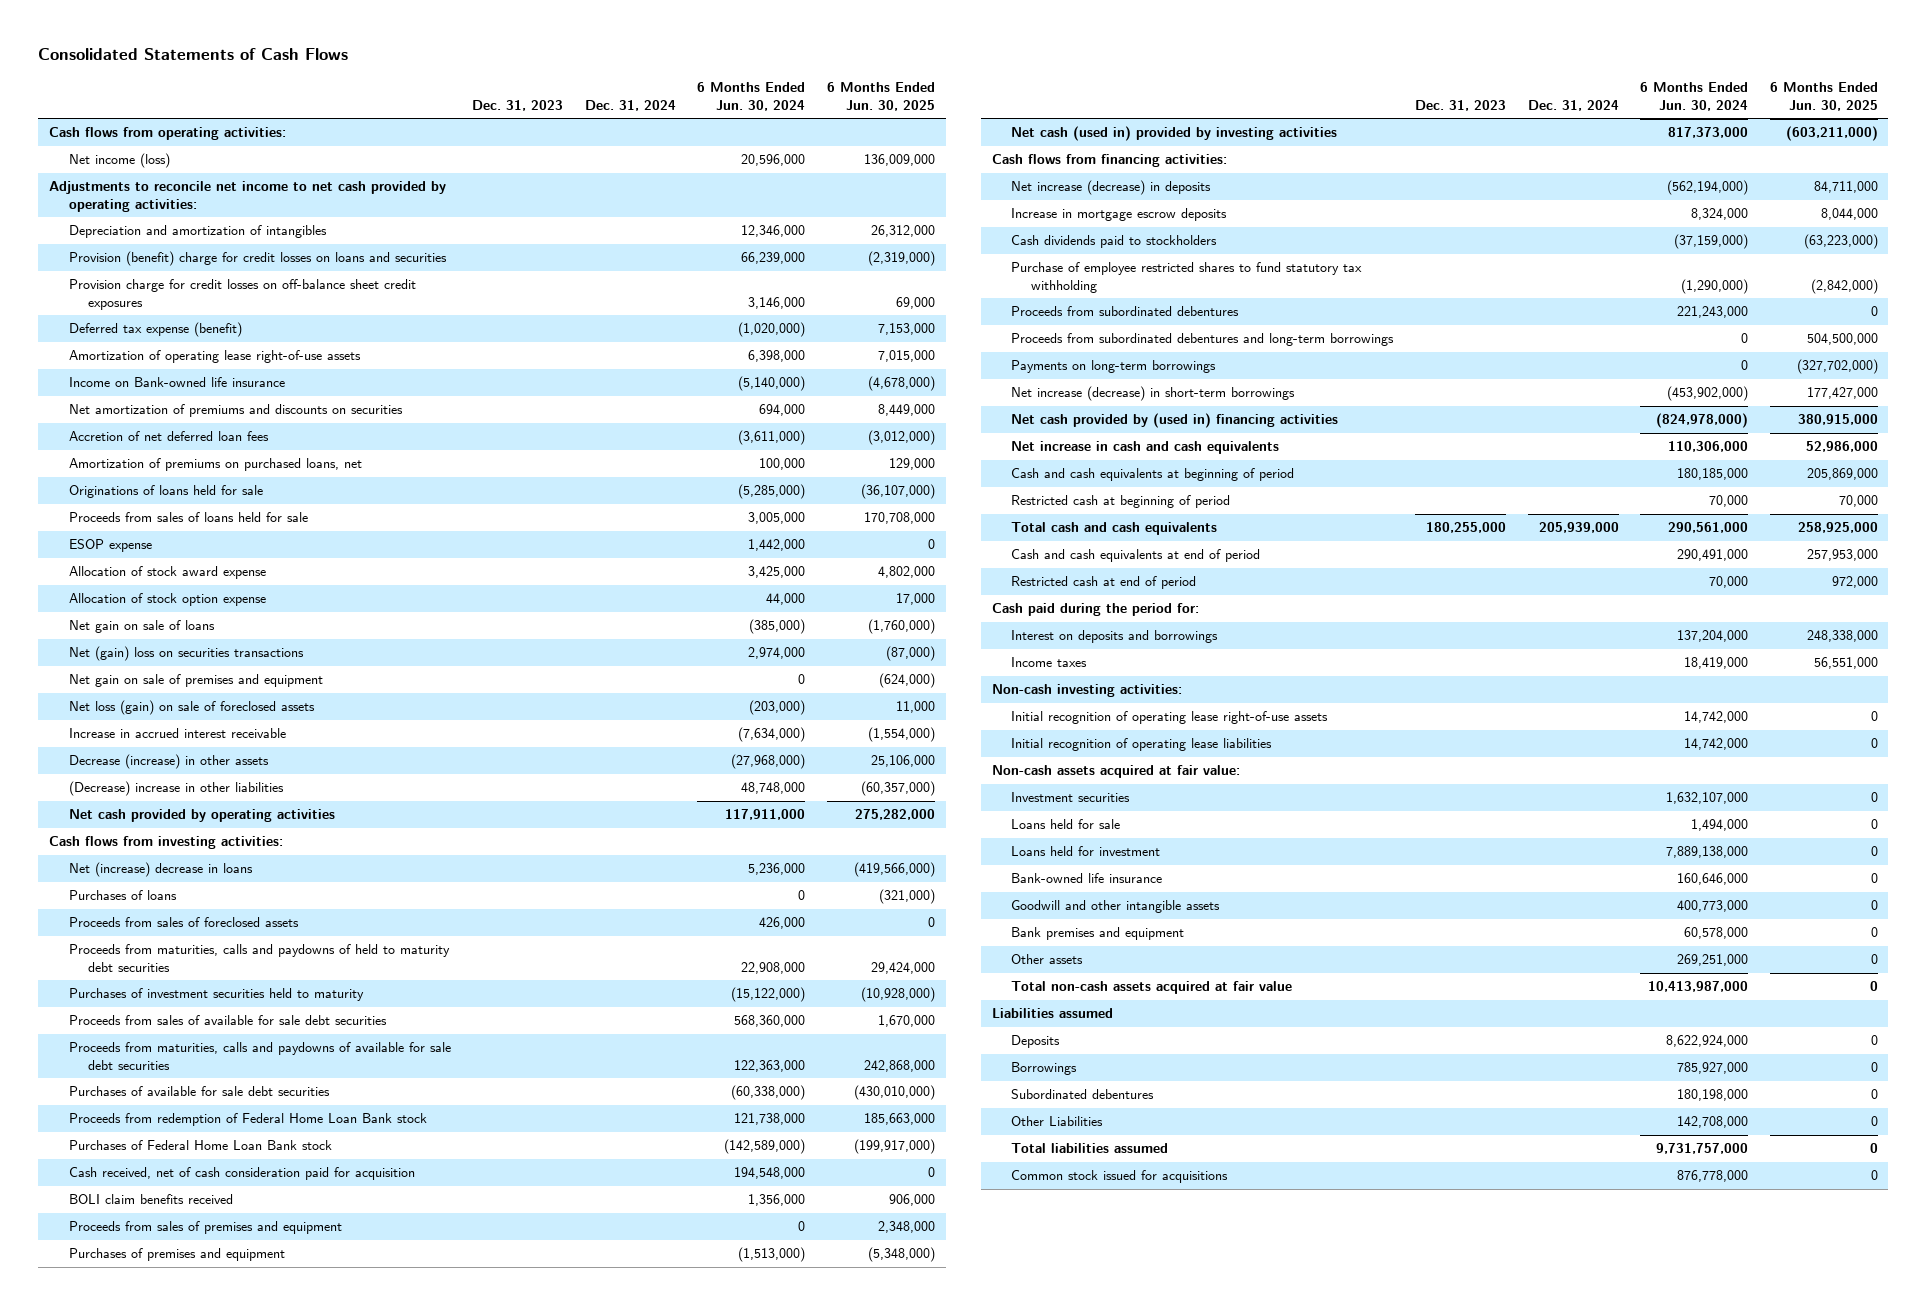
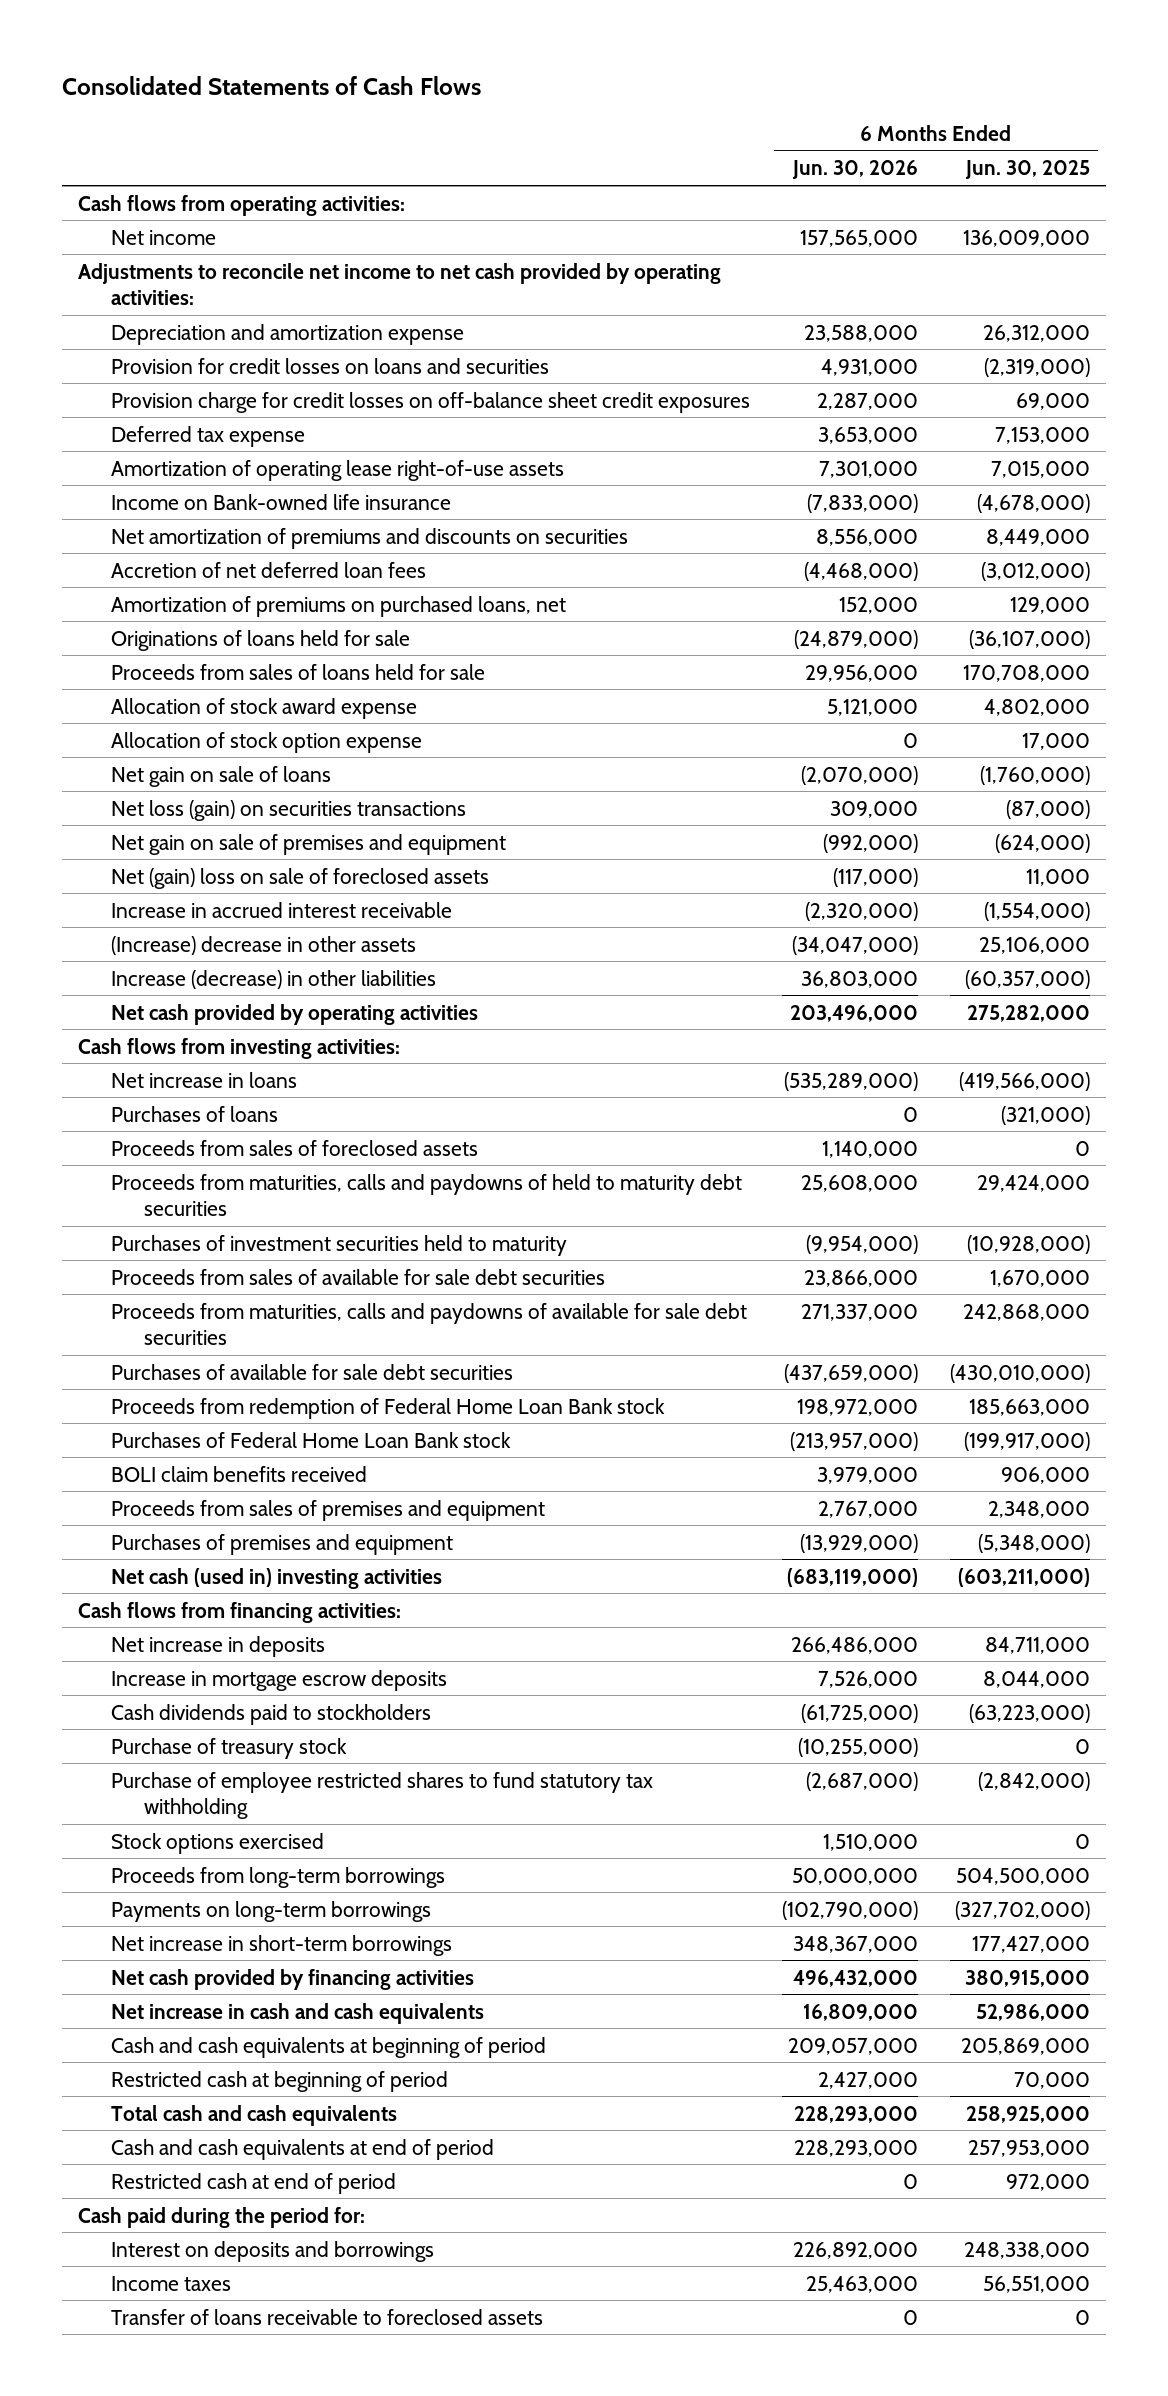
- | Dec. 31, 2023 | Dec. 31, 2024 | 6 Months Ended Jun. 30, 2024 | 6 Months Ended Jun. 30, 2025
+ | 6 Months Ended Jun. 30, 2026 | 6 Months Ended Jun. 30, 2025
- Net income (loss) | | | 20,596,000 | 136,009,000
+ Net income | 157,565,000 | 136,009,000
- Depreciation and amortization of intangibles | | | 12,346,000 | 26,312,000
- Provision (benefit) charge for credit losses on loans and securities | | | 66,239,000 | (2,319,000)
+ Depreciation and amortization expense | 23,588,000 | 26,312,000
+ Provision for credit losses on loans and securities | 4,931,000 | (2,319,000)
- Deferred tax expense (benefit) | | | (1,020,000) | 7,153,000
+ Deferred tax expense | 3,653,000 | 7,153,000
- ESOP expense | | | 1,442,000 | 0
- Net (gain) loss on securities transactions | | | 2,974,000 | (87,000)
+ Net loss (gain) on securities transactions | 309,000 | (87,000)
- Net loss (gain) on sale of foreclosed assets | | | (203,000) | 11,000
+ Net (gain) loss on sale of foreclosed assets | (117,000) | 11,000
- Decrease (increase) in other assets | | | (27,968,000) | 25,106,000
- (Decrease) increase in other liabilities | | | 48,748,000 | (60,357,000)
+ (Increase) decrease in other assets | (34,047,000) | 25,106,000
+ Increase (decrease) in other liabilities | 36,803,000 | (60,357,000)
- Net (increase) decrease in loans | | | 5,236,000 | (419,566,000)
+ Net increase in loans | (535,289,000) | (419,566,000)
- Cash received, net of cash consideration paid for acquisition | | | 194,548,000 | 0
- Net cash (used in) provided by investing activities | | | 817,373,000 | (603,211,000)
+ Net cash (used in) investing activities | (683,119,000) | (603,211,000)
- Net increase (decrease) in deposits | | | (562,194,000) | 84,711,000
+ Net increase in deposits | 266,486,000 | 84,711,000
+ Purchase of treasury stock | (10,255,000) | 0
- Proceeds from subordinated debentures | | | 221,243,000 | 0
- Proceeds from subordinated debentures and long-term borrowings | | | 0 | 504,500,000
+ Stock options exercised | 1,510,000 | 0
+ Proceeds from long-term borrowings | 50,000,000 | 504,500,000
- Net increase (decrease) in short-term borrowings | | | (453,902,000) | 177,427,000
- Net cash provided by (used in) financing activities | | | (824,978,000) | 380,915,000
+ Net increase in short-term borrowings | 348,367,000 | 177,427,000
+ Net cash provided by financing activities | 496,432,000 | 380,915,000
- Non-cash investing activities:
- Initial recognition of operating lease right-of-use assets | | | 14,742,000 | 0
- Initial recognition of operating lease liabilities | | | 14,742,000 | 0
- Non-cash assets acquired at fair value:
- Investment securities | | | 1,632,107,000 | 0
- Loans held for sale | | | 1,494,000 | 0
- Loans held for investment | | | 7,889,138,000 | 0
- Bank-owned life insurance | | | 160,646,000 | 0
- Goodwill and other intangible assets | | | 400,773,000 | 0
- Bank premises and equipment | | | 60,578,000 | 0
- Other assets | | | 269,251,000 | 0
- Total non-cash assets acquired at fair value | | | 10,413,987,000 | 0
- Liabilities assumed
- Deposits | | | 8,622,924,000 | 0
- Borrowings | | | 785,927,000 | 0
- Subordinated debentures | | | 180,198,000 | 0
- Other Liabilities | | | 142,708,000 | 0
- Total liabilities assumed | | | 9,731,757,000 | 0
- Common stock issued for acquisitions | | | 876,778,000 | 0
+ Transfer of loans receivable to foreclosed assets | 0 | 0

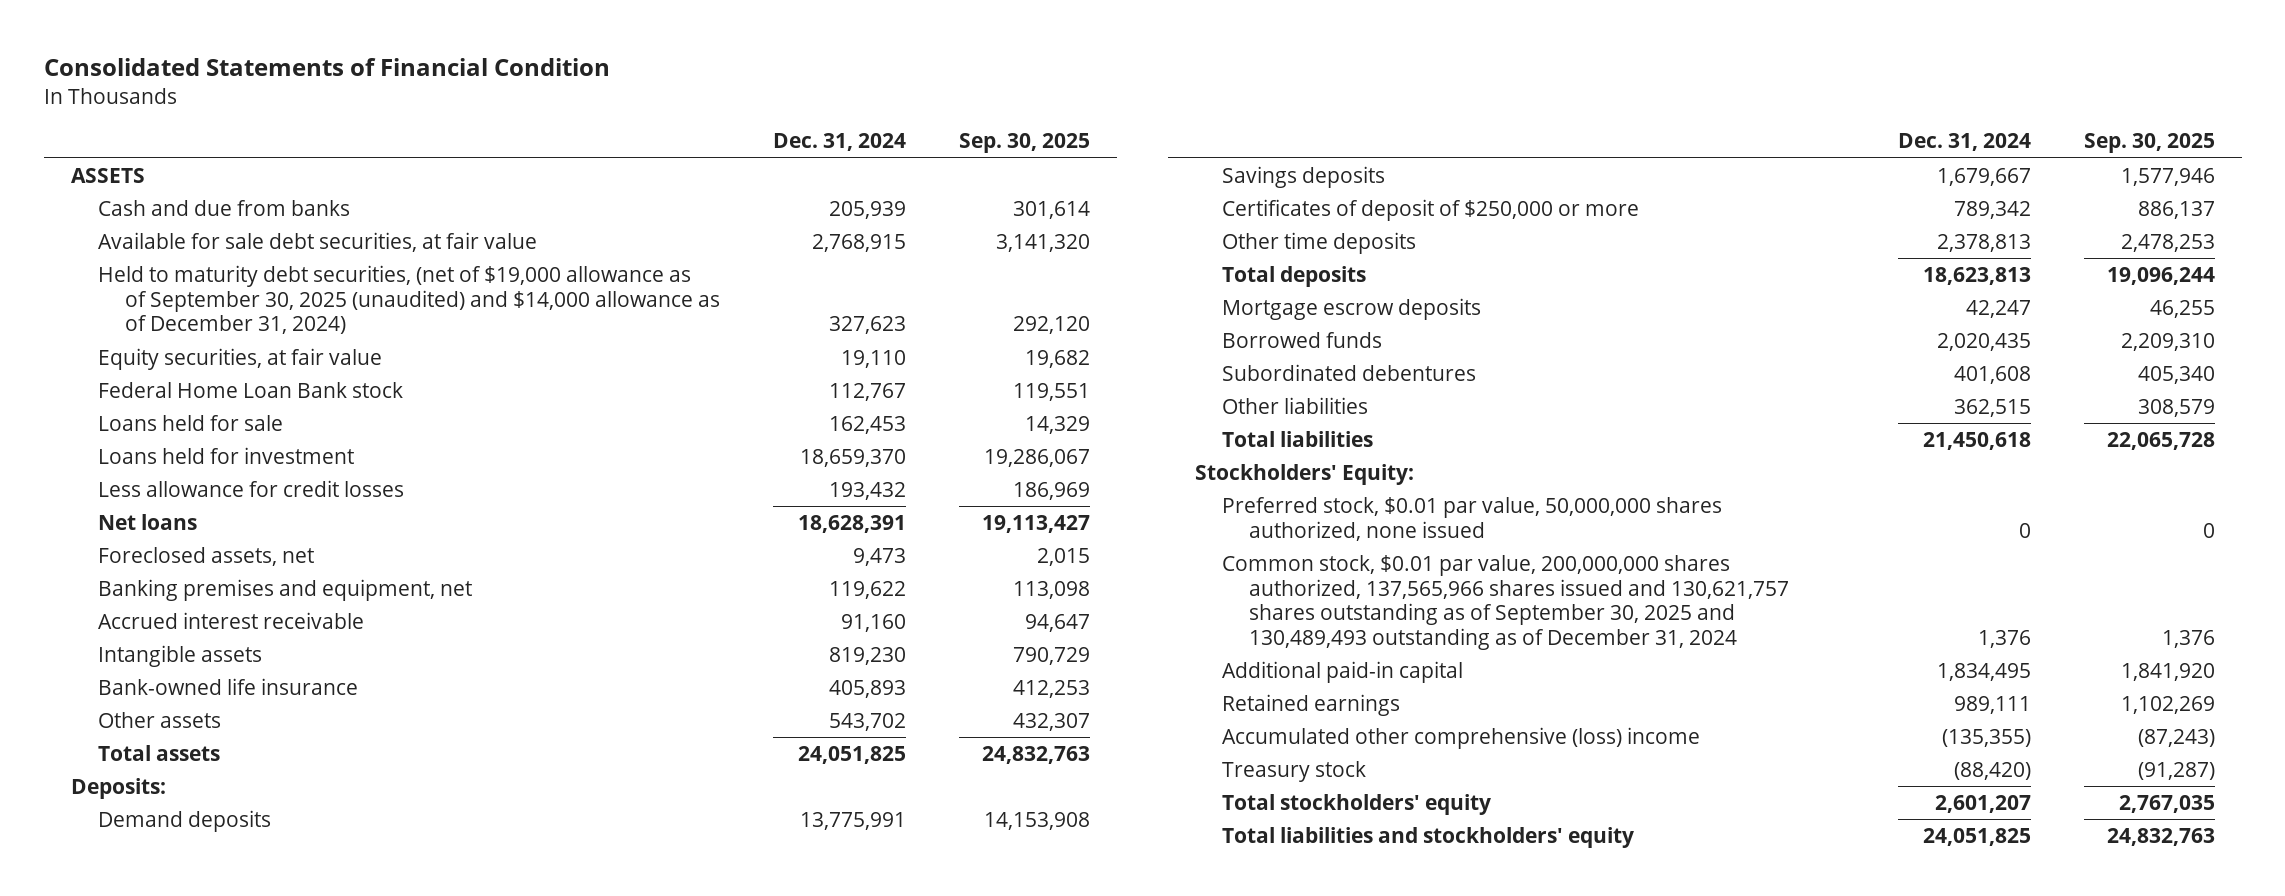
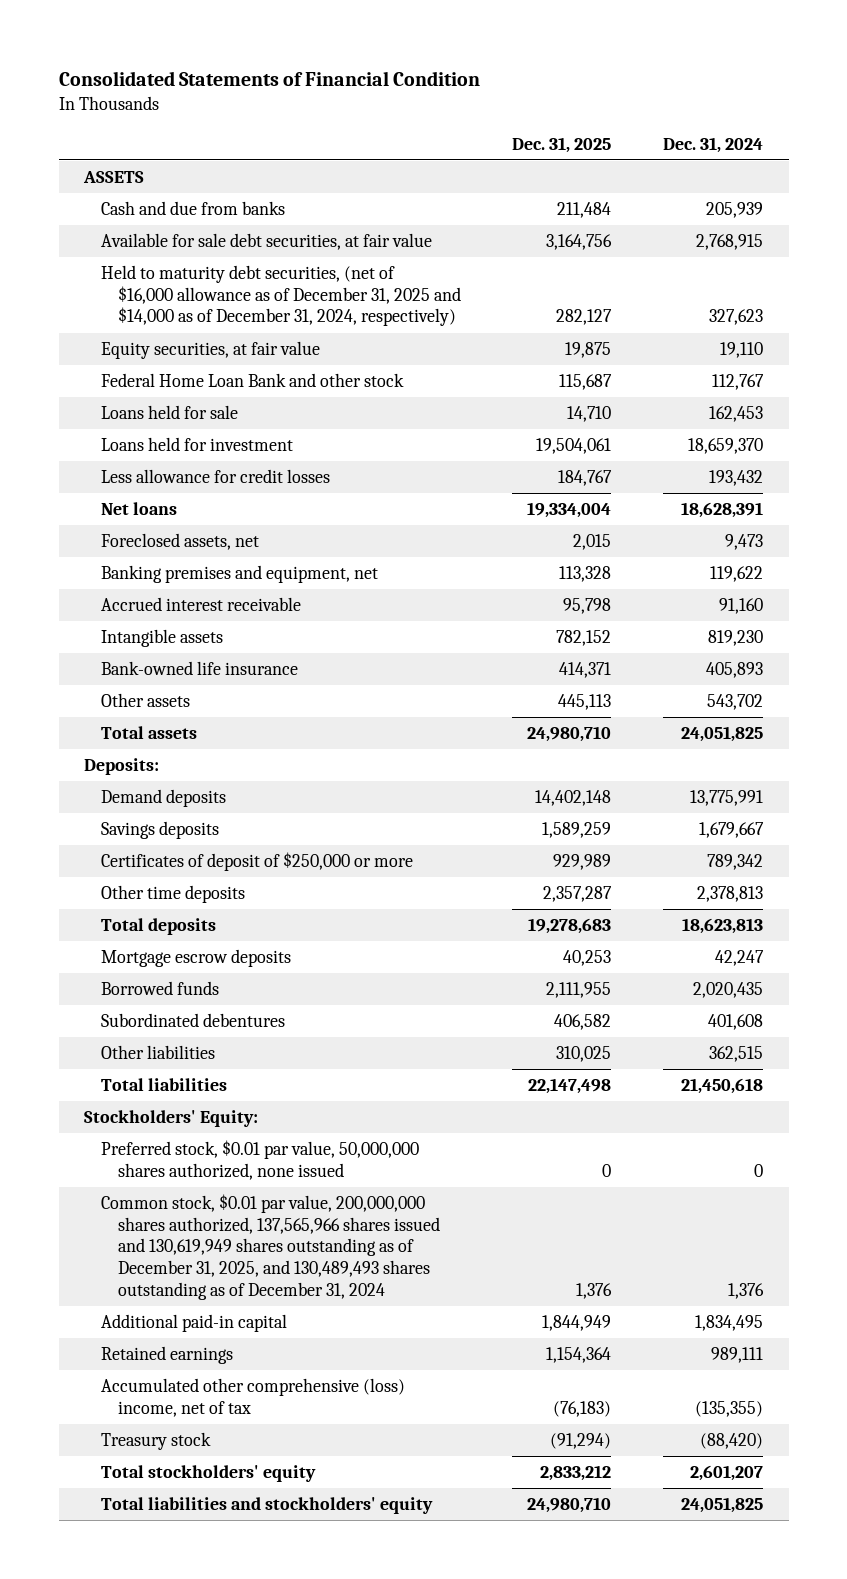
- | Dec. 31, 2024 | Sep. 30, 2025
+ | Dec. 31, 2025 | Dec. 31, 2024
- Held to maturity debt securities, (net of $19,000 allowance as of September 30, 2025 (unaudited) and $14,000 allowance as of December 31, 2024) | 327,623 | 292,120
+ Held to maturity debt securities, (net of $16,000 allowance as of December 31, 2025 and $14,000 as of December 31, 2024, respectively) | 282,127 | 327,623
- Federal Home Loan Bank stock | 112,767 | 119,551
+ Federal Home Loan Bank and other stock | 115,687 | 112,767
- Common stock, $0.01 par value, 200,000,000 shares authorized, 137,565,966 shares issued and 130,621,757 shares outstanding as of September 30, 2025 and 130,489,493 outstanding as of December 31, 2024 | 1,376 | 1,376
+ Common stock, $0.01 par value, 200,000,000 shares authorized, 137,565,966 shares issued and 130,619,949 shares outstanding as of December 31, 2025, and 130,489,493 shares outstanding as of December 31, 2024 | 1,376 | 1,376
- Accumulated other comprehensive (loss) income | (135,355) | (87,243)
+ Accumulated other comprehensive (loss) income, net of tax | (76,183) | (135,355)

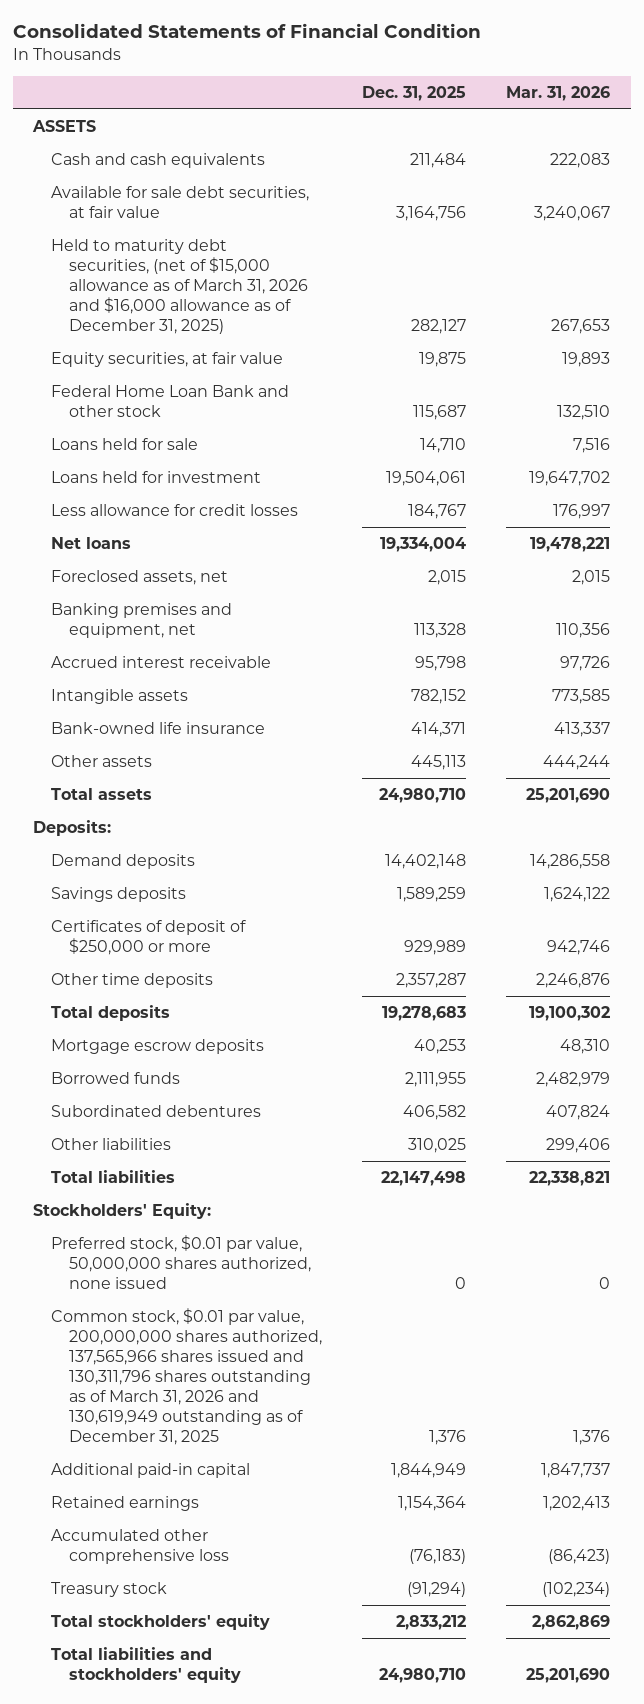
- | Dec. 31, 2025 | Dec. 31, 2024
+ | Dec. 31, 2025 | Mar. 31, 2026
- Cash and due from banks | 211,484 | 205,939
+ Cash and cash equivalents | 211,484 | 222,083
- Held to maturity debt securities, (net of $16,000 allowance as of December 31, 2025 and $14,000 as of December 31, 2024, respectively) | 282,127 | 327,623
+ Held to maturity debt securities, (net of $15,000 allowance as of March 31, 2026 and $16,000 allowance as of December 31, 2025) | 282,127 | 267,653
- Common stock, $0.01 par value, 200,000,000 shares authorized, 137,565,966 shares issued and 130,619,949 shares outstanding as of December 31, 2025, and 130,489,493 shares outstanding as of December 31, 2024 | 1,376 | 1,376
+ Common stock, $0.01 par value, 200,000,000 shares authorized, 137,565,966 shares issued and 130,311,796 shares outstanding as of March 31, 2026 and 130,619,949 outstanding as of December 31, 2025 | 1,376 | 1,376
- Accumulated other comprehensive (loss) income, net of tax | (76,183) | (135,355)
+ Accumulated other comprehensive loss | (76,183) | (86,423)

